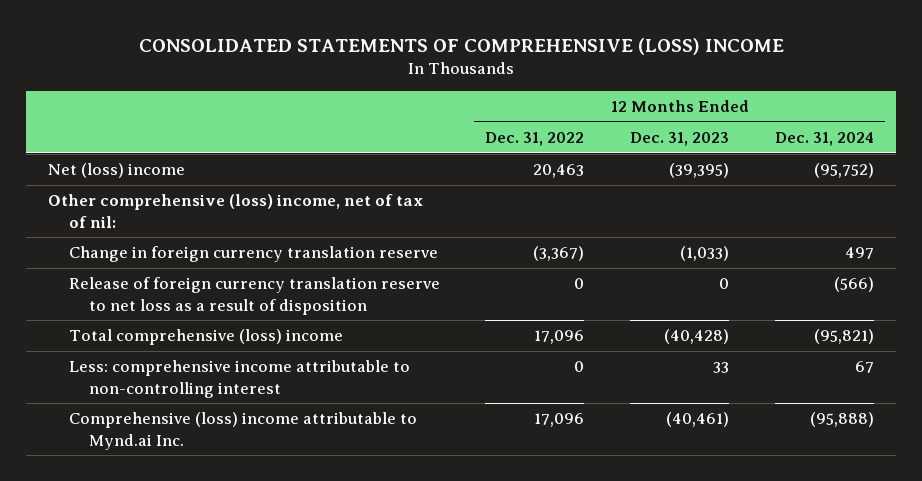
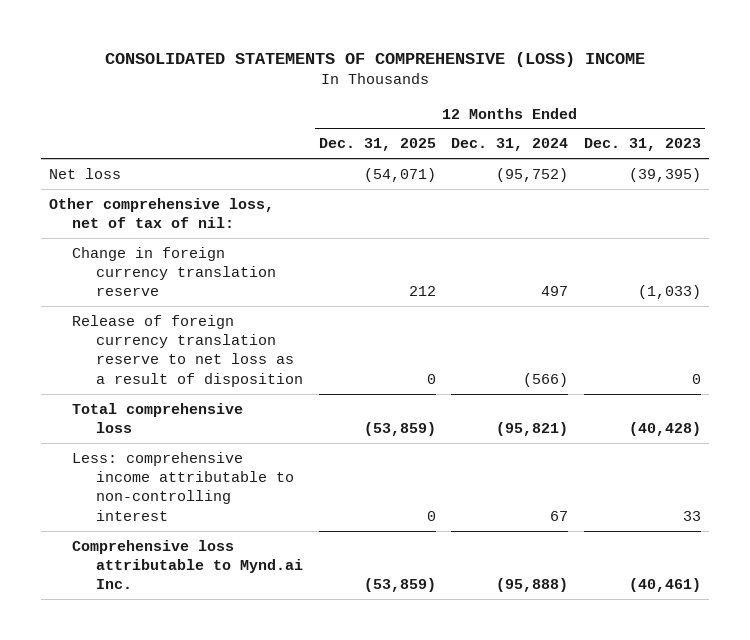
- | 12 Months Ended Dec. 31, 2022 | 12 Months Ended Dec. 31, 2023 | 12 Months Ended Dec. 31, 2024
+ | 12 Months Ended Dec. 31, 2025 | 12 Months Ended Dec. 31, 2024 | 12 Months Ended Dec. 31, 2023
- Net (loss) income | 20,463 | (39,395) | (95,752)
- Other comprehensive (loss) income, net of tax of nil:
+ Net loss | (54,071) | (95,752) | (39,395)
+ Other comprehensive loss, net of tax of nil:
- Total comprehensive (loss) income | 17,096 | (40,428) | (95,821)
+ Total comprehensive loss | (53,859) | (95,821) | (40,428)
- Comprehensive (loss) income attributable to Mynd.ai Inc. | 17,096 | (40,461) | (95,888)
+ Comprehensive loss attributable to Mynd.ai Inc. | (53,859) | (95,888) | (40,461)

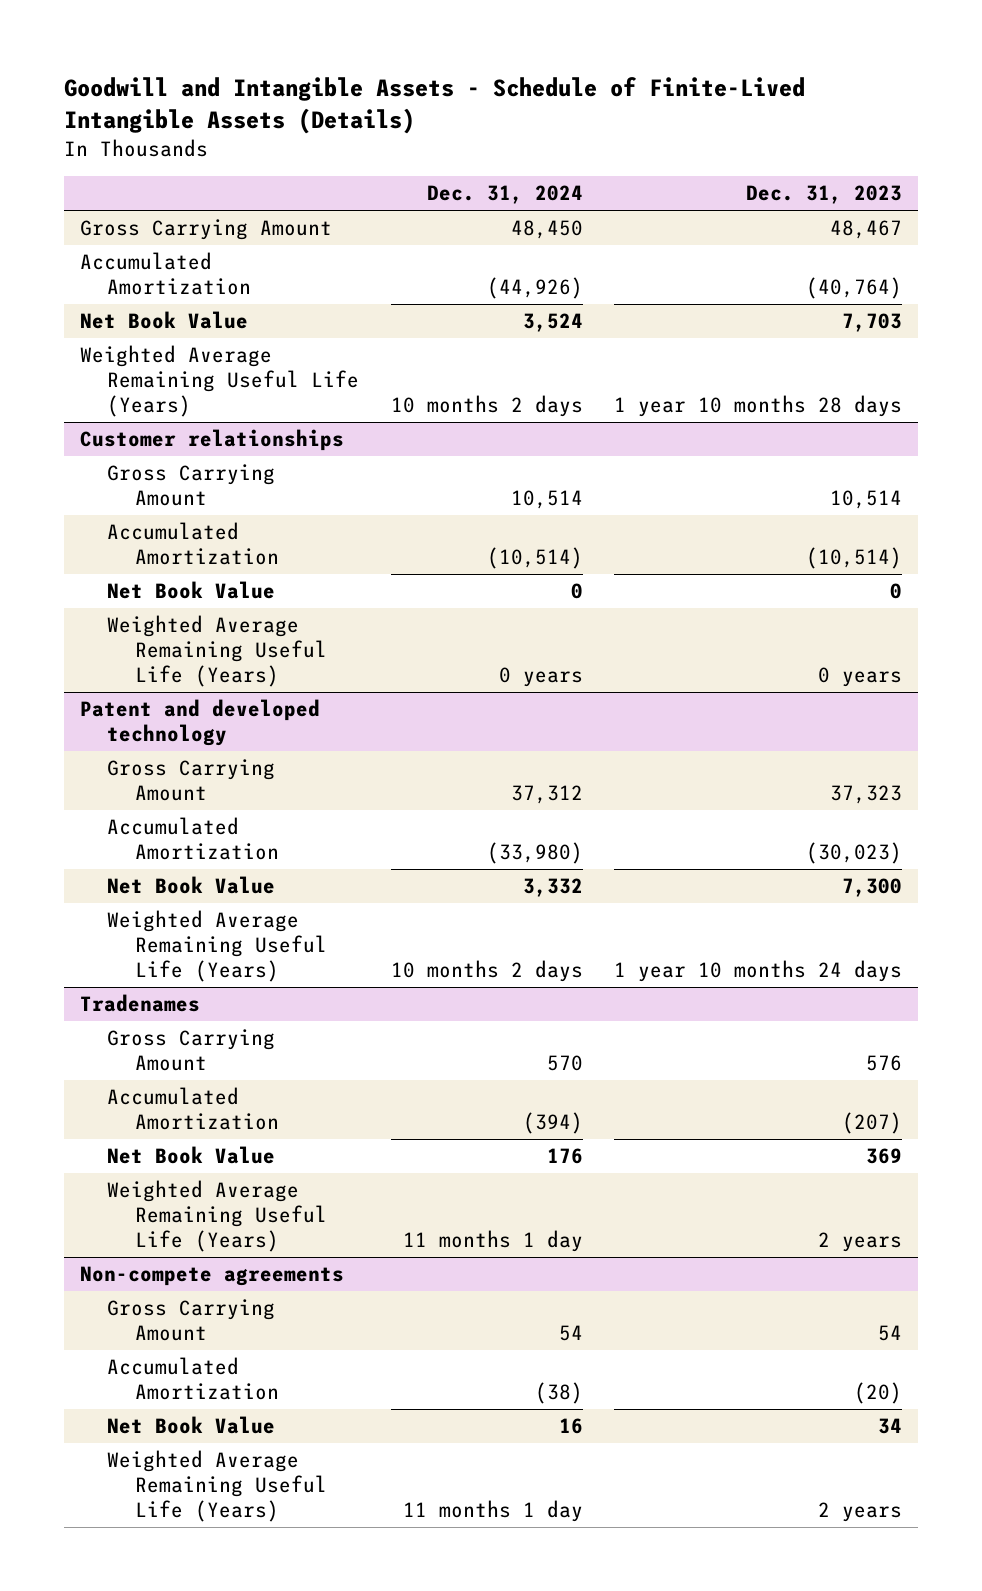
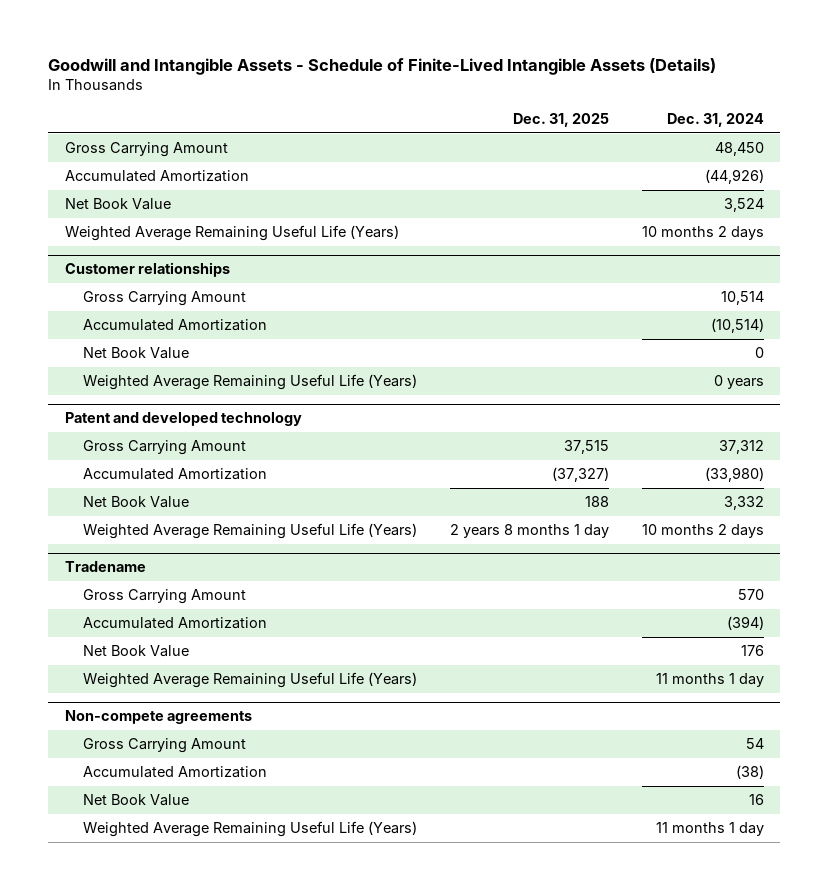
- | Dec. 31, 2024 | Dec. 31, 2023
+ | Dec. 31, 2025 | Dec. 31, 2024
- Tradenames
+ Tradename

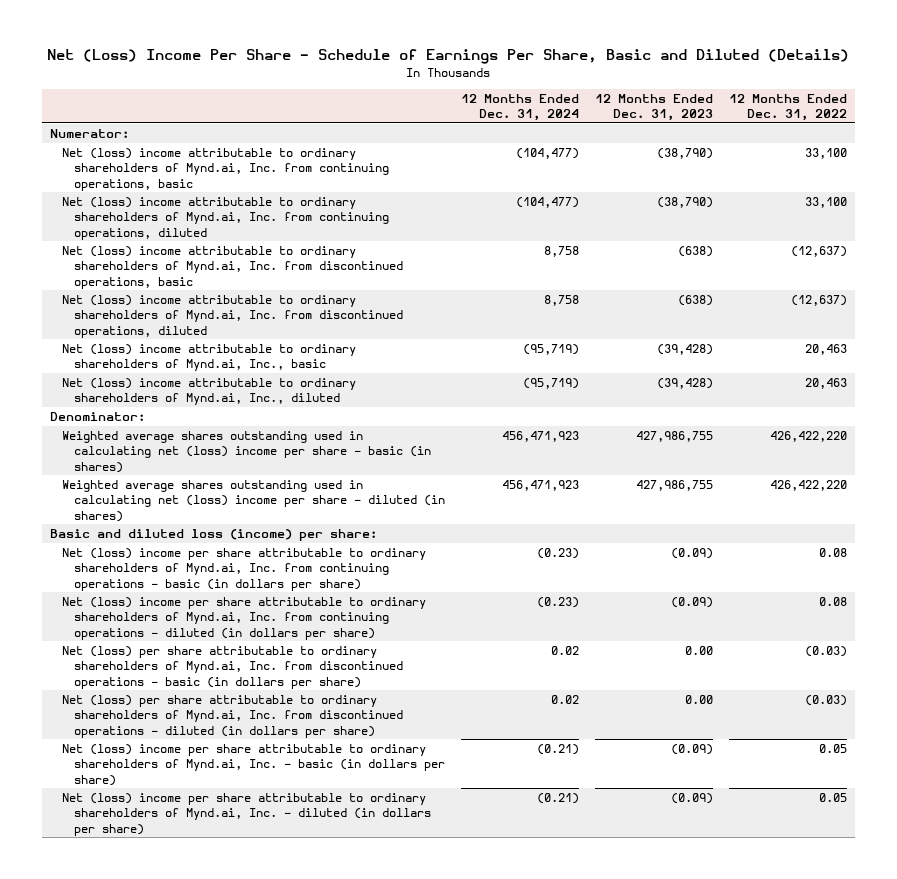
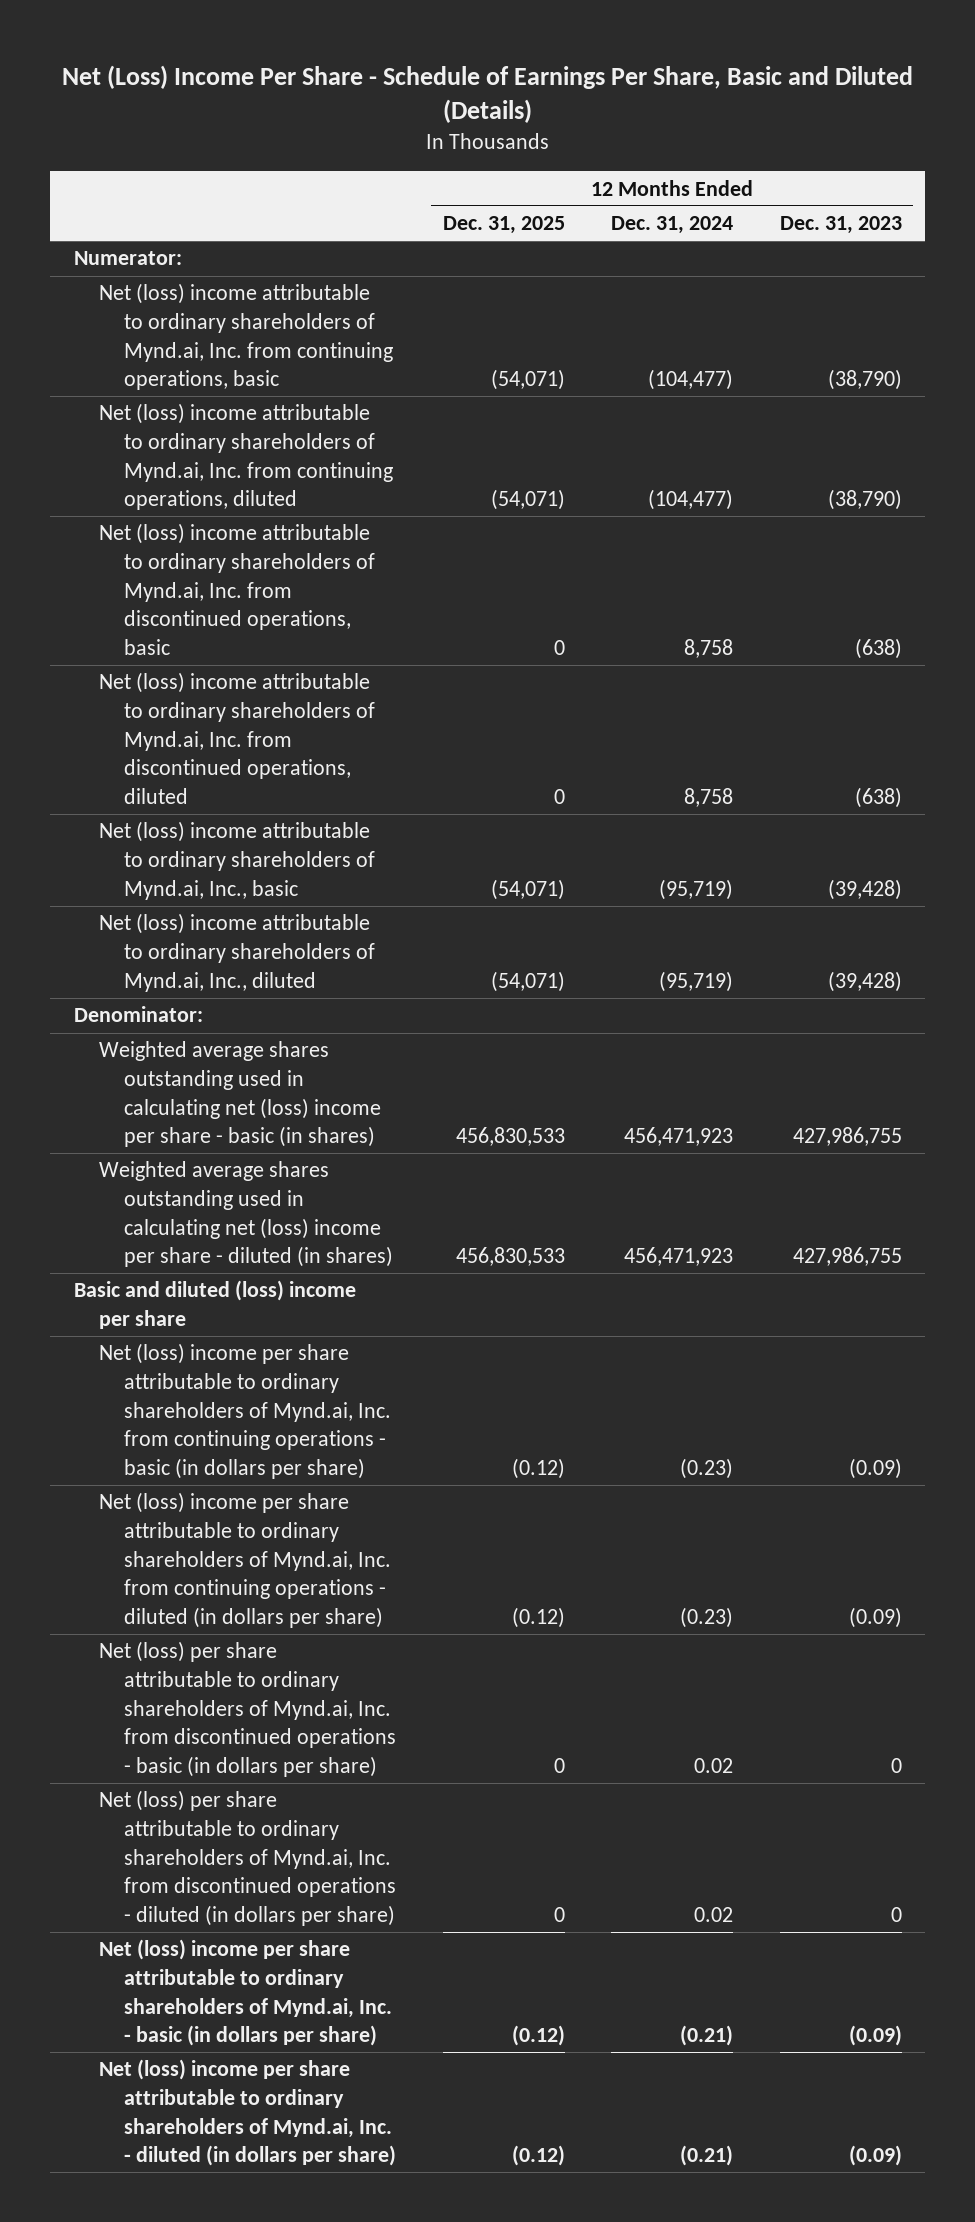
- | 12 Months Ended Dec. 31, 2024 | 12 Months Ended Dec. 31, 2023 | 12 Months Ended Dec. 31, 2022
+ | 12 Months Ended Dec. 31, 2025 | 12 Months Ended Dec. 31, 2024 | 12 Months Ended Dec. 31, 2023
- Basic and diluted loss (income) per share:
+ Basic and diluted (loss) income per share
- Net (loss) per share attributable to ordinary shareholders of Mynd.ai, Inc. from discontinued operations - basic (in dollars per share) | 0.02 | 0.00 | (0.03)
- Net (loss) per share attributable to ordinary shareholders of Mynd.ai, Inc. from discontinued operations - diluted (in dollars per share) | 0.02 | 0.00 | (0.03)
+ Net (loss) per share attributable to ordinary shareholders of Mynd.ai, Inc. from discontinued operations - basic (in dollars per share) | 0 | 0.02 | 0
+ Net (loss) per share attributable to ordinary shareholders of Mynd.ai, Inc. from discontinued operations - diluted (in dollars per share) | 0 | 0.02 | 0

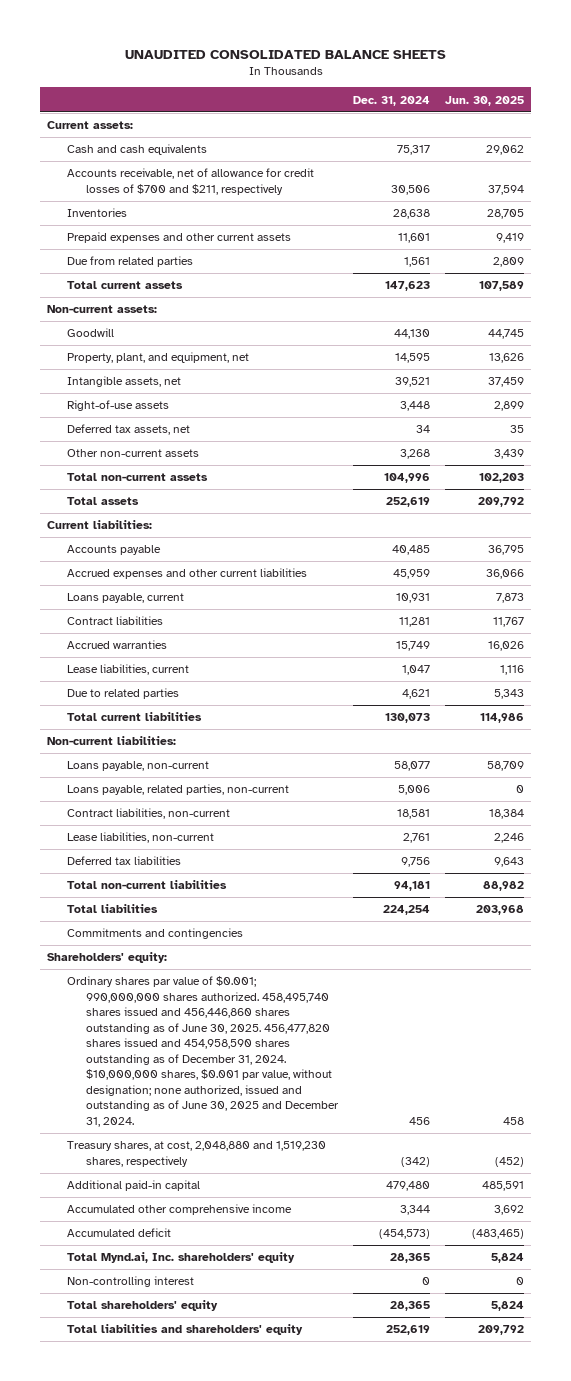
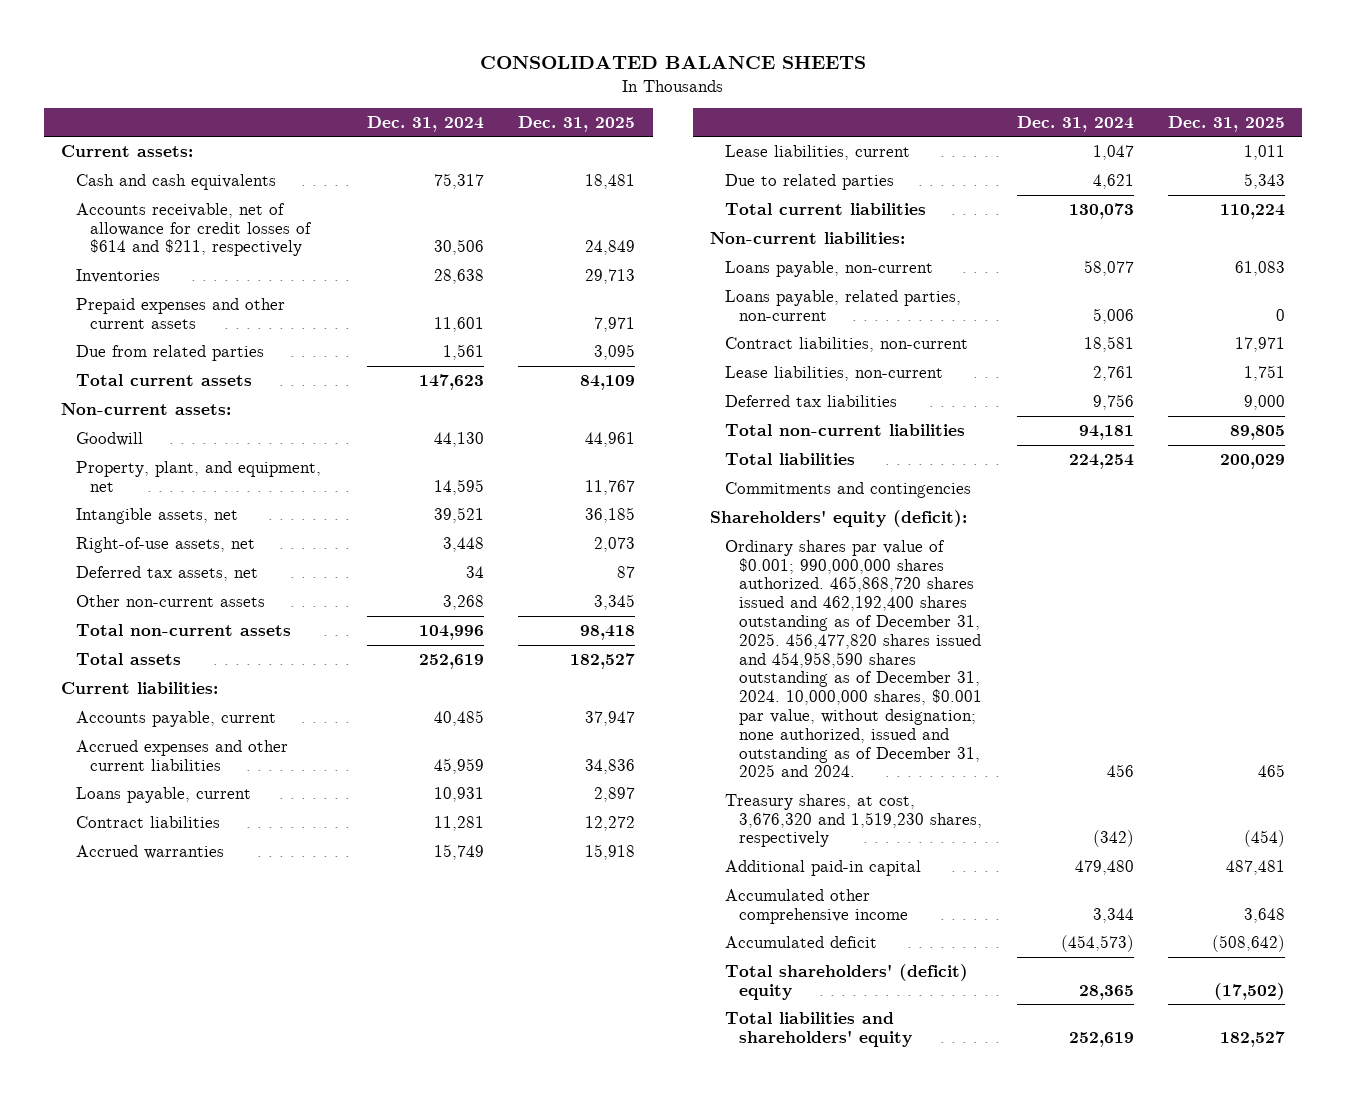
- UNAUDITED CONSOLIDATED BALANCE SHEETS
+ CONSOLIDATED BALANCE SHEETS
- | Dec. 31, 2024 | Jun. 30, 2025
+ | Dec. 31, 2024 | Dec. 31, 2025
- Accounts receivable, net of allowance for credit losses of $700 and $211, respectively | 30,506 | 37,594
+ Accounts receivable, net of allowance for credit losses of $614 and $211, respectively | 30,506 | 24,849
- Right-of-use assets | 3,448 | 2,899
+ Right-of-use assets, net | 3,448 | 2,073
- Accounts payable | 40,485 | 36,795
+ Accounts payable, current | 40,485 | 37,947
- Shareholders' equity:
- Ordinary shares par value of $0.001; 990,000,000 shares authorized. 458,495,740 shares issued and 456,446,860 shares outstanding as of June 30, 2025. 456,477,820 shares issued and 454,958,590 shares outstanding as of December 31, 2024. $10,000,000 shares, $0.001 par value, without designation; none authorized, issued and outstanding as of June 30, 2025 and December 31, 2024. | 456 | 458
- Treasury shares, at cost, 2,048,880 and 1,519,230 shares, respectively | (342) | (452)
+ Shareholders' equity (deficit):
+ Ordinary shares par value of $0.001; 990,000,000 shares authorized. 465,868,720 shares issued and 462,192,400 shares outstanding as of December 31, 2025. 456,477,820 shares issued and 454,958,590 shares outstanding as of December 31, 2024. 10,000,000 shares, $0.001 par value, without designation; none authorized, issued and outstanding as of December 31, 2025 and 2024. | 456 | 465
+ Treasury shares, at cost, 3,676,320 and 1,519,230 shares, respectively | (342) | (454)
- Total Mynd.ai, Inc. shareholders' equity | 28,365 | 5,824
- Non-controlling interest | 0 | 0
- Total shareholders' equity | 28,365 | 5,824
+ Total shareholders' (deficit) equity | 28,365 | (17,502)

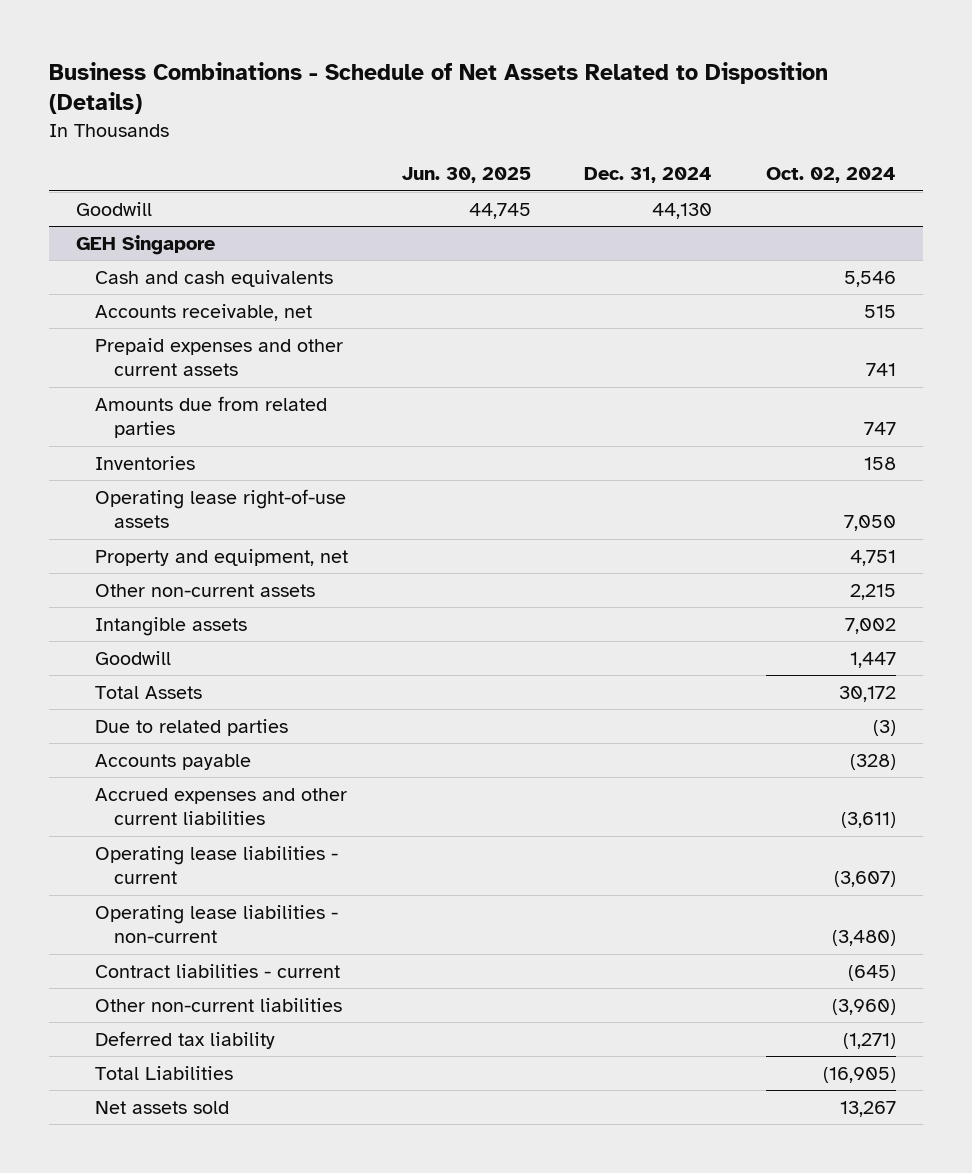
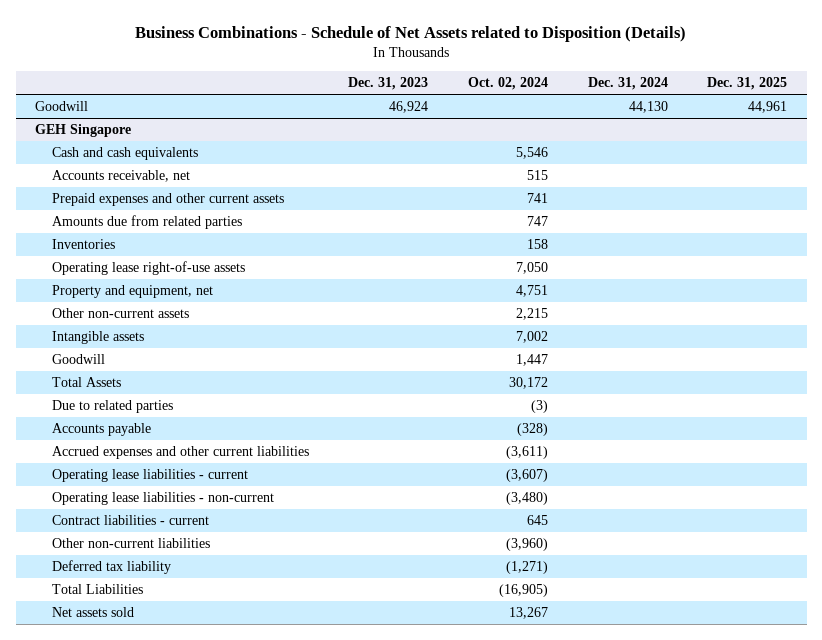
- Business Combinations - Schedule of Net Assets Related to Disposition (Details)
+ Business Combinations - Schedule of Net Assets related to Disposition (Details)
- | Jun. 30, 2025 | Dec. 31, 2024 | Oct. 02, 2024
+ | Dec. 31, 2023 | Oct. 02, 2024 | Dec. 31, 2024 | Dec. 31, 2025
@ GEH Singapore
- Contract liabilities - current | | | (645)
+ Contract liabilities - current | | 645 | |

